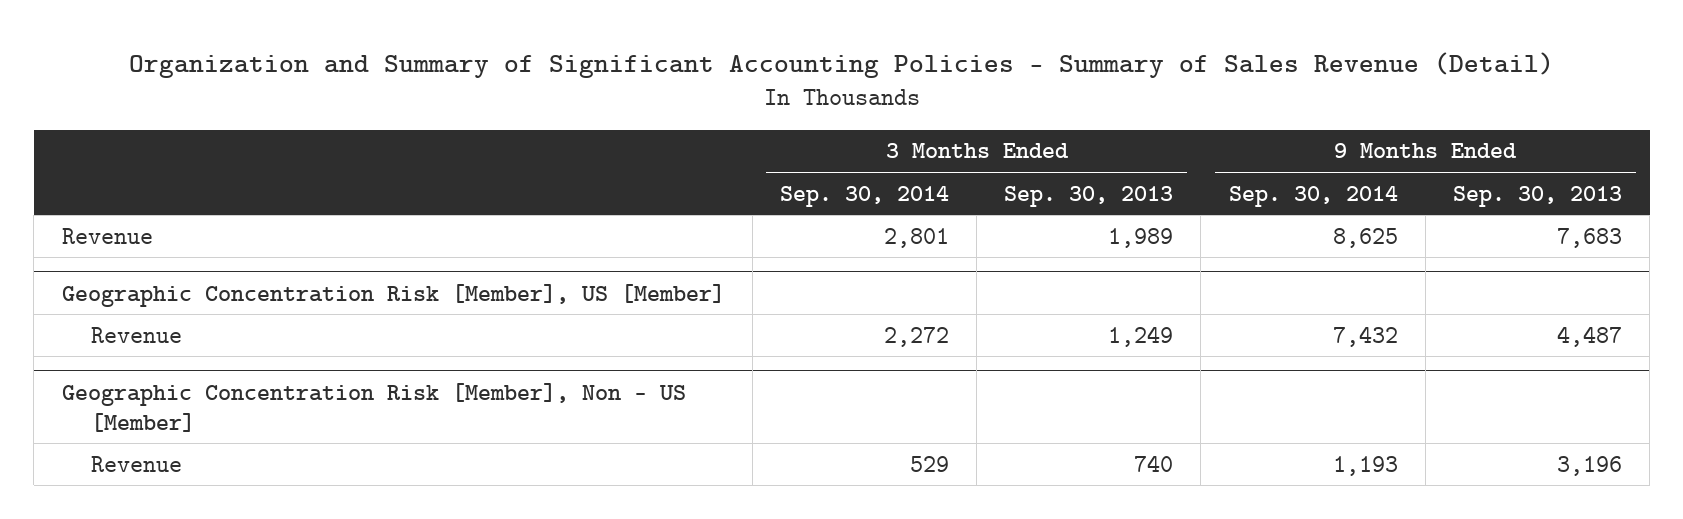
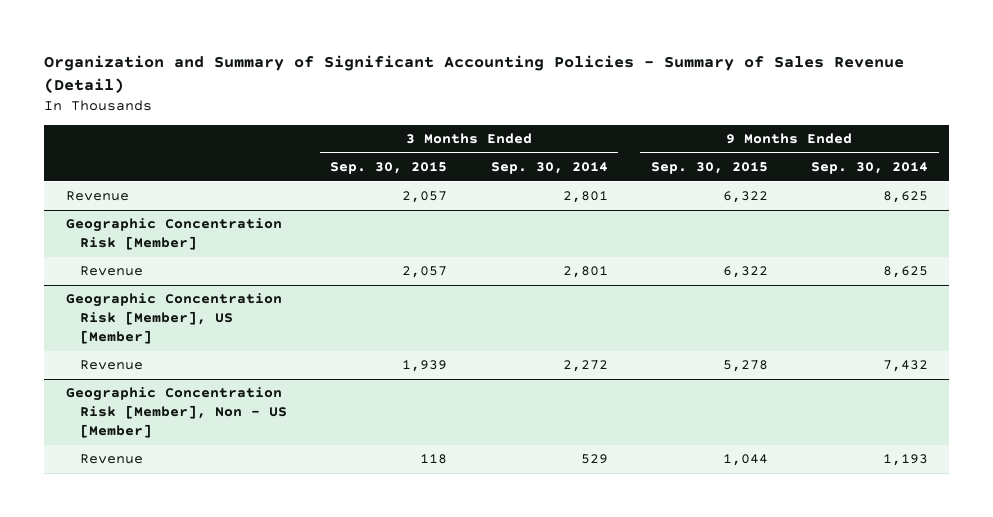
- | 3 Months Ended Sep. 30, 2014 | 3 Months Ended Sep. 30, 2013 | 9 Months Ended Sep. 30, 2014 | 9 Months Ended Sep. 30, 2013
+ | 3 Months Ended Sep. 30, 2015 | 3 Months Ended Sep. 30, 2014 | 9 Months Ended Sep. 30, 2015 | 9 Months Ended Sep. 30, 2014
+ Geographic Concentration Risk [Member]
+ Revenue | 2,057 | 2,801 | 6,322 | 8,625

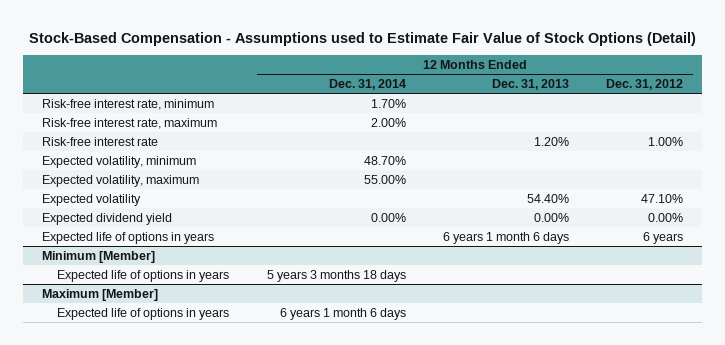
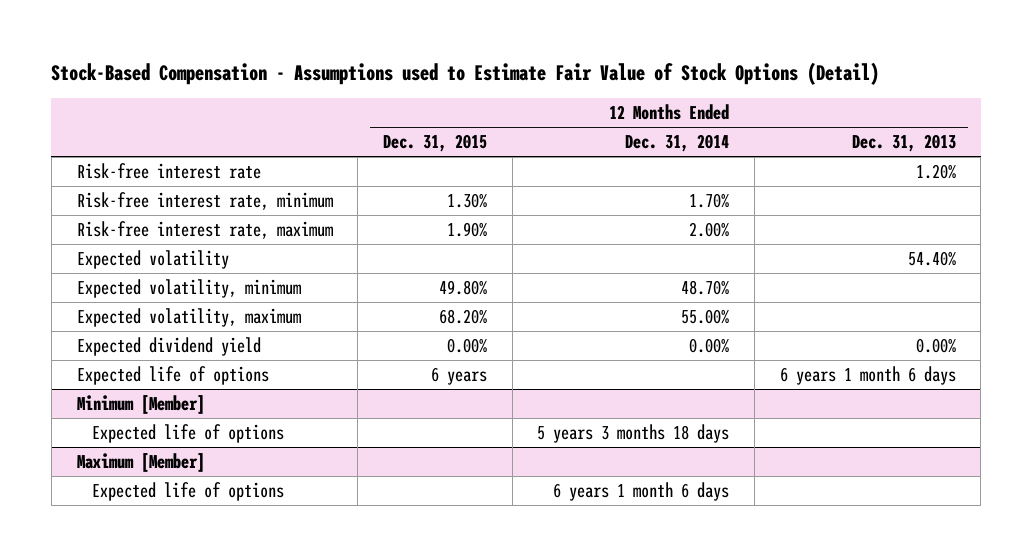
- | 12 Months Ended Dec. 31, 2014 | 12 Months Ended Dec. 31, 2013 | 12 Months Ended Dec. 31, 2012
+ | 12 Months Ended Dec. 31, 2015 | 12 Months Ended Dec. 31, 2014 | 12 Months Ended Dec. 31, 2013
moved up: Risk-free interest rate | | | 1.20%
moved up: Expected volatility | | | 54.40%
- Expected life of options in years | | 6 years 1 month 6 days | 6 years
+ Expected life of options | 6 years | | 6 years 1 month 6 days
@ Minimum [Member]
- Expected life of options in years | 5 years 3 months 18 days | |
+ Expected life of options | | 5 years 3 months 18 days |
@ Maximum [Member]
- Expected life of options in years | 6 years 1 month 6 days | |
+ Expected life of options | | 6 years 1 month 6 days |

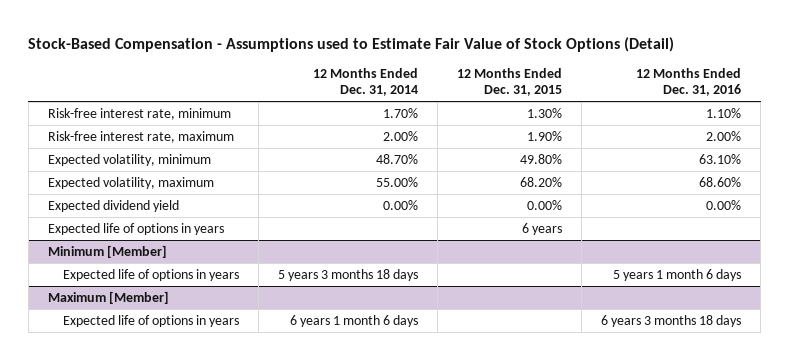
- | 12 Months Ended Dec. 31, 2015 | 12 Months Ended Dec. 31, 2014 | 12 Months Ended Dec. 31, 2013
+ | 12 Months Ended Dec. 31, 2014 | 12 Months Ended Dec. 31, 2015 | 12 Months Ended Dec. 31, 2016
- Risk-free interest rate | | | 1.20%
- Expected volatility | | | 54.40%
- Expected life of options | 6 years | | 6 years 1 month 6 days
+ Expected life of options in years | | 6 years |
@ Minimum [Member]
- Expected life of options | | 5 years 3 months 18 days |
+ Expected life of options in years | 5 years 3 months 18 days | | 5 years 1 month 6 days
@ Maximum [Member]
- Expected life of options | | 6 years 1 month 6 days |
+ Expected life of options in years | 6 years 1 month 6 days | | 6 years 3 months 18 days

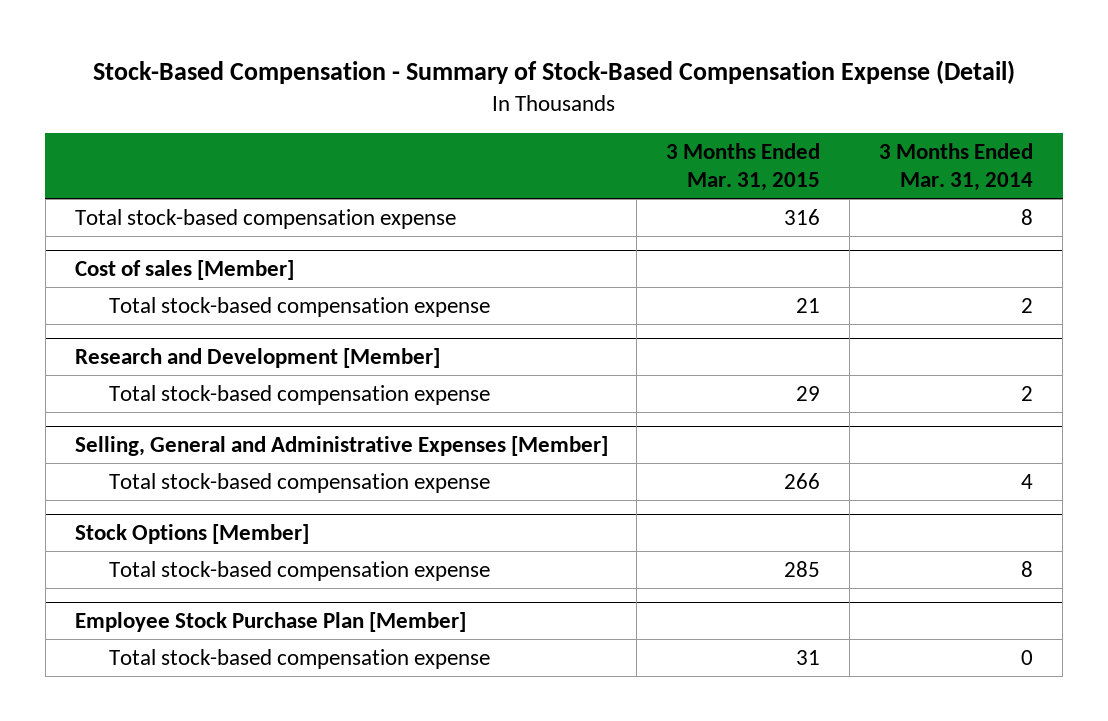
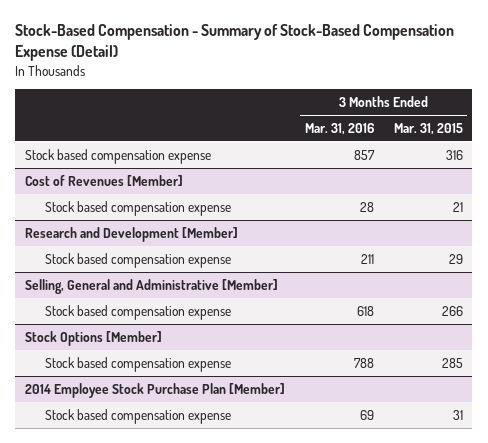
- | 3 Months Ended Mar. 31, 2015 | 3 Months Ended Mar. 31, 2014
+ | 3 Months Ended Mar. 31, 2016 | 3 Months Ended Mar. 31, 2015
- Total stock-based compensation expense | 316 | 8
- Cost of sales [Member]
- Total stock-based compensation expense | 21 | 2
+ Stock based compensation expense | 857 | 316
+ Cost of Revenues [Member]
+ Stock based compensation expense | 28 | 21
@ Research and Development [Member]
- Total stock-based compensation expense | 29 | 2
- Selling, General and Administrative Expenses [Member]
- Total stock-based compensation expense | 266 | 4
@ Research and Development [Member]
+ Stock based compensation expense | 211 | 29
+ Selling, General and Administrative [Member]
+ Stock based compensation expense | 618 | 266
@ Stock Options [Member]
- Total stock-based compensation expense | 285 | 8
- Employee Stock Purchase Plan [Member]
- Total stock-based compensation expense | 31 | 0
@ Stock Options [Member]
+ Stock based compensation expense | 788 | 285
+ 2014 Employee Stock Purchase Plan [Member]
+ Stock based compensation expense | 69 | 31

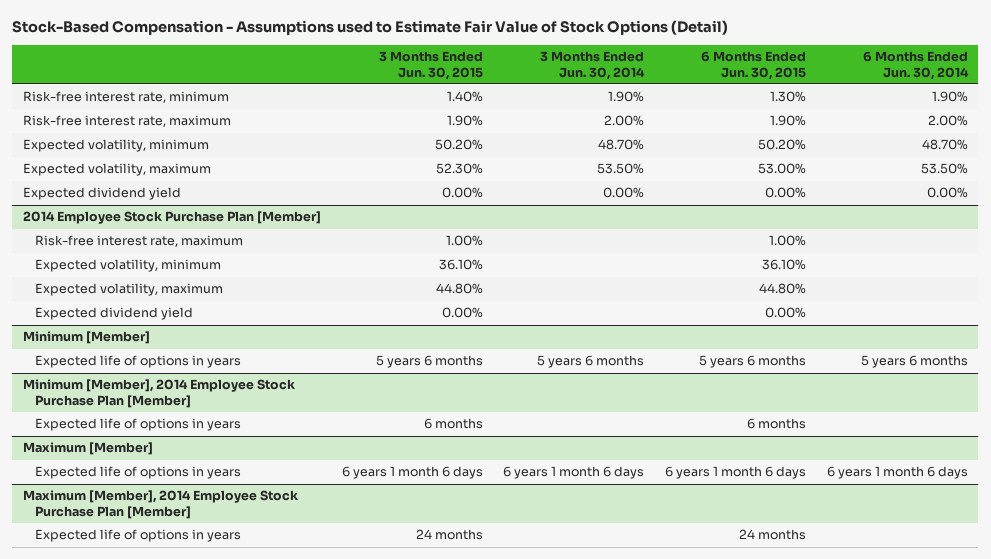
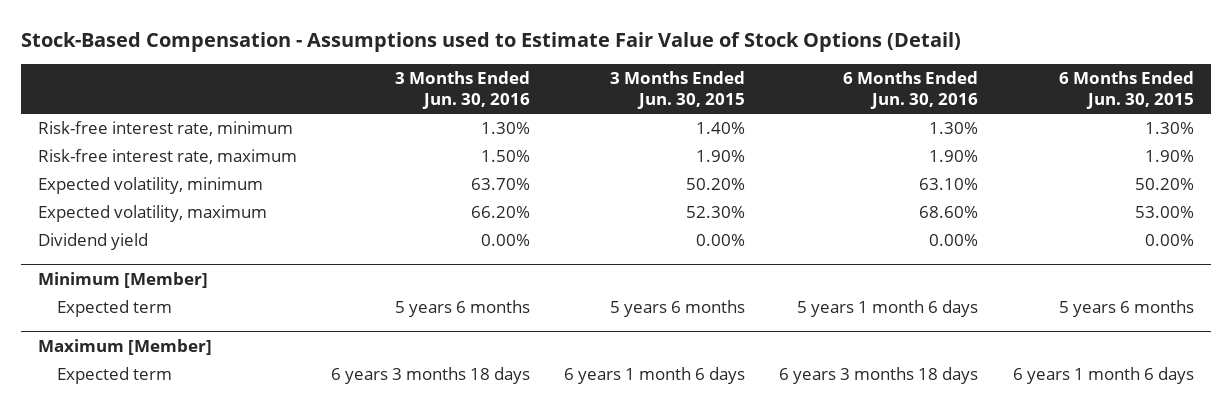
- | 3 Months Ended Jun. 30, 2015 | 3 Months Ended Jun. 30, 2014 | 6 Months Ended Jun. 30, 2015 | 6 Months Ended Jun. 30, 2014
+ | 3 Months Ended Jun. 30, 2016 | 3 Months Ended Jun. 30, 2015 | 6 Months Ended Jun. 30, 2016 | 6 Months Ended Jun. 30, 2015
- Expected dividend yield | 0.00% | 0.00% | 0.00% | 0.00%
- 2014 Employee Stock Purchase Plan [Member]
- Risk-free interest rate, maximum | 1.00% | | 1.00% |
- Expected volatility, minimum | 36.10% | | 36.10% |
- Expected volatility, maximum | 44.80% | | 44.80% |
- Expected dividend yield | 0.00% | | 0.00% |
+ Dividend yield | 0.00% | 0.00% | 0.00% | 0.00%
@ Minimum [Member]
- Expected life of options in years | 5 years 6 months | 5 years 6 months | 5 years 6 months | 5 years 6 months
- Minimum [Member], 2014 Employee Stock Purchase Plan [Member]
- Expected life of options in years | 6 months | | 6 months |
@ Minimum [Member]
+ Expected term | 5 years 6 months | 5 years 6 months | 5 years 1 month 6 days | 5 years 6 months
@ Maximum [Member]
- Expected life of options in years | 6 years 1 month 6 days | 6 years 1 month 6 days | 6 years 1 month 6 days | 6 years 1 month 6 days
- Maximum [Member], 2014 Employee Stock Purchase Plan [Member]
- Expected life of options in years | 24 months | | 24 months |
@ Maximum [Member]
+ Expected term | 6 years 3 months 18 days | 6 years 1 month 6 days | 6 years 3 months 18 days | 6 years 1 month 6 days

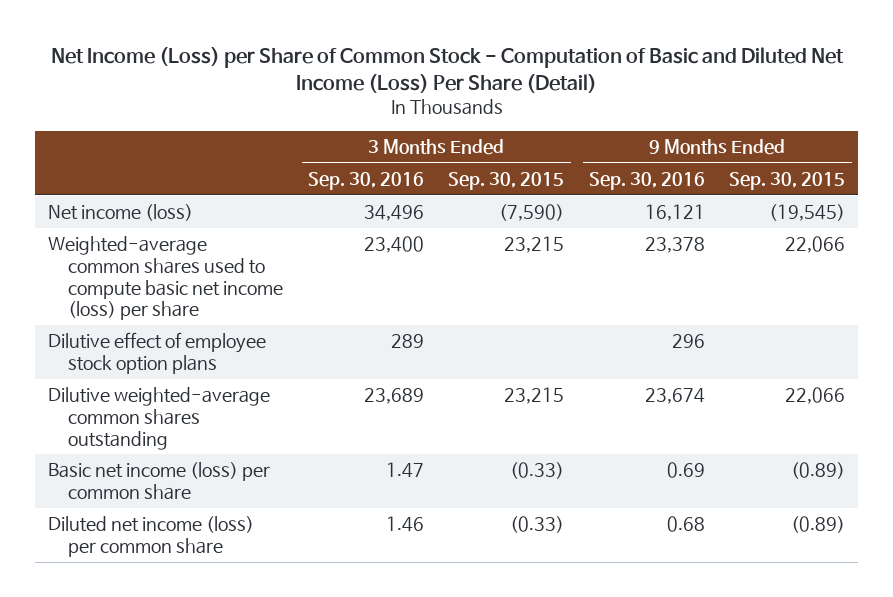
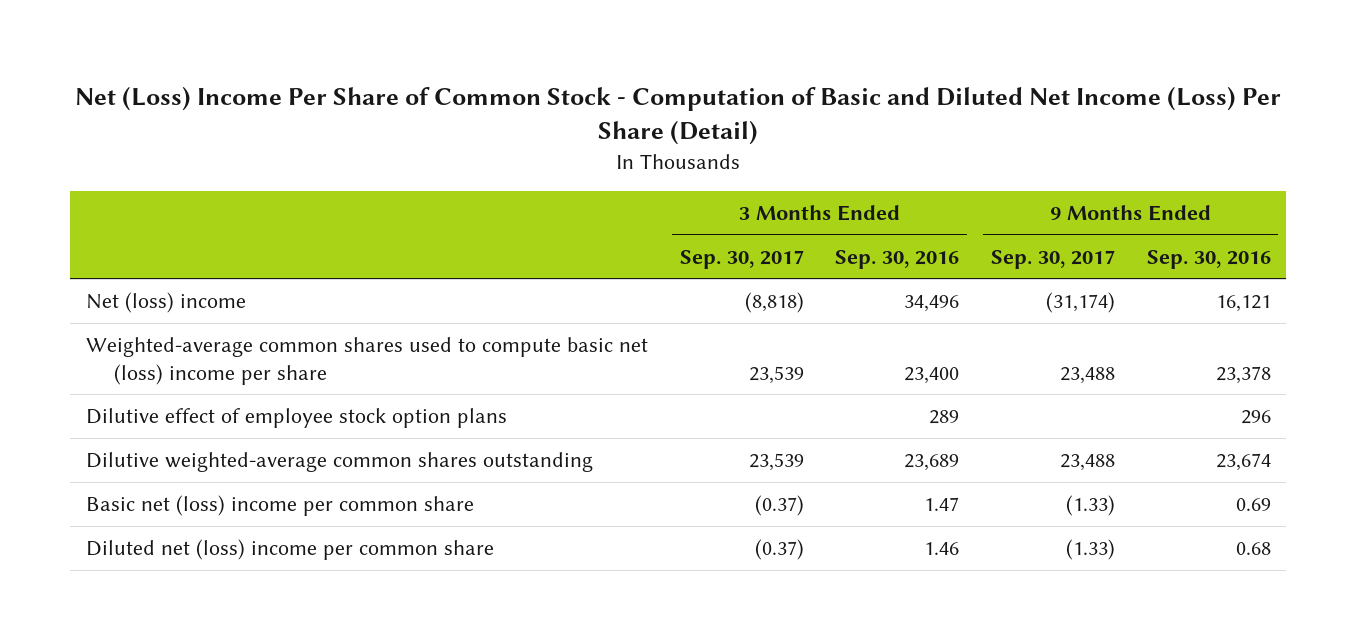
- Net Income (Loss) per Share of Common Stock - Computation of Basic and Diluted Net Income (Loss) Per Share (Detail)
+ Net (Loss) Income Per Share of Common Stock - Computation of Basic and Diluted Net Income (Loss) Per Share (Detail)
- | 3 Months Ended Sep. 30, 2016 | 3 Months Ended Sep. 30, 2015 | 9 Months Ended Sep. 30, 2016 | 9 Months Ended Sep. 30, 2015
+ | 3 Months Ended Sep. 30, 2017 | 3 Months Ended Sep. 30, 2016 | 9 Months Ended Sep. 30, 2017 | 9 Months Ended Sep. 30, 2016
- Net income (loss) | 34,496 | (7,590) | 16,121 | (19,545)
- Weighted-average common shares used to compute basic net income (loss) per share | 23,400 | 23,215 | 23,378 | 22,066
+ Net (loss) income | (8,818) | 34,496 | (31,174) | 16,121
+ Weighted-average common shares used to compute basic net (loss) income per share | 23,539 | 23,400 | 23,488 | 23,378
- Basic net income (loss) per common share | 1.47 | (0.33) | 0.69 | (0.89)
- Diluted net income (loss) per common share | 1.46 | (0.33) | 0.68 | (0.89)
+ Basic net (loss) income per common share | (0.37) | 1.47 | (1.33) | 0.69
+ Diluted net (loss) income per common share | (0.37) | 1.46 | (1.33) | 0.68

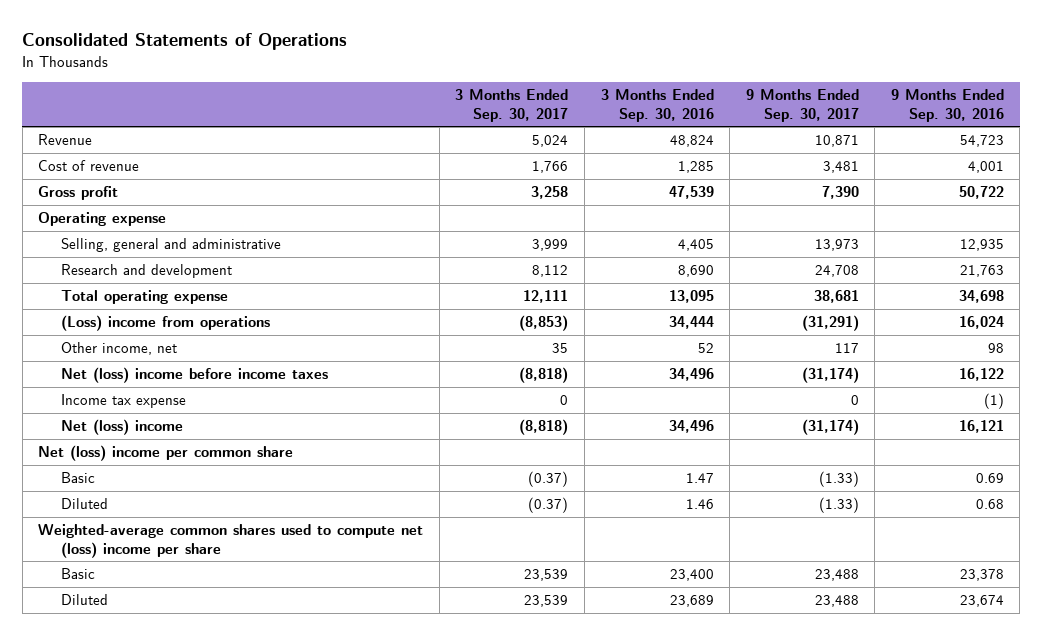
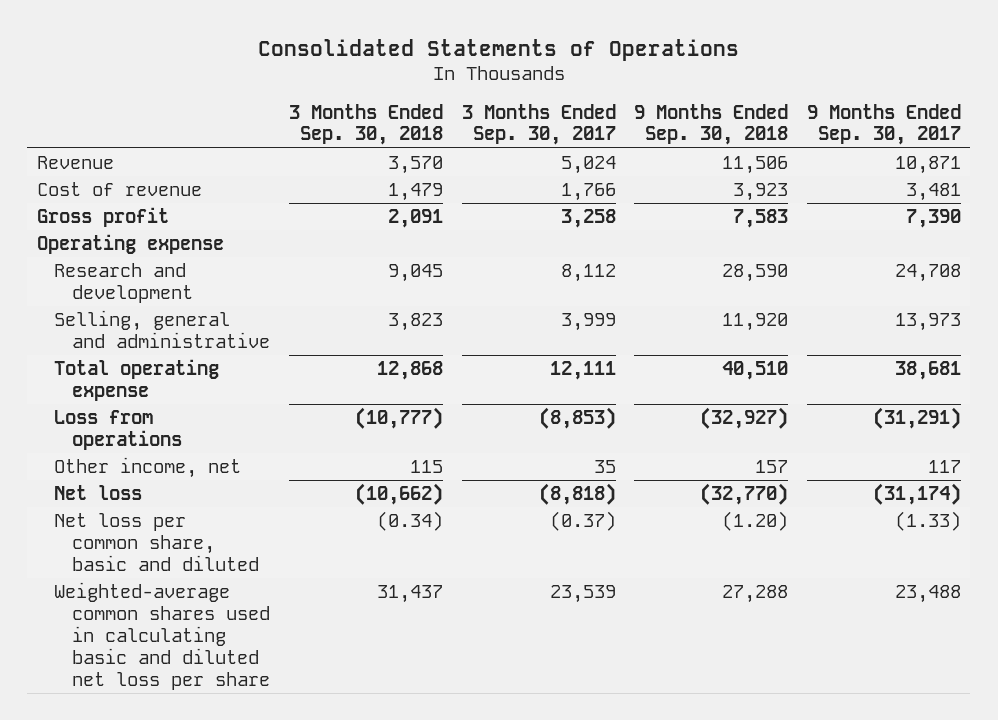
- | 3 Months Ended Sep. 30, 2017 | 3 Months Ended Sep. 30, 2016 | 9 Months Ended Sep. 30, 2017 | 9 Months Ended Sep. 30, 2016
+ | 3 Months Ended Sep. 30, 2018 | 3 Months Ended Sep. 30, 2017 | 9 Months Ended Sep. 30, 2018 | 9 Months Ended Sep. 30, 2017
moved down: Selling, general and administrative | 3,823 | 3,999 | 11,920 | 13,973
- (Loss) income from operations | (8,853) | 34,444 | (31,291) | 16,024
+ Loss from operations | (10,777) | (8,853) | (32,927) | (31,291)
- Net (loss) income before income taxes | (8,818) | 34,496 | (31,174) | 16,122
- Income tax expense | 0 | | 0 | (1)
- Net (loss) income | (8,818) | 34,496 | (31,174) | 16,121
- Net (loss) income per common share
- Basic | (0.37) | 1.47 | (1.33) | 0.69
- Diluted | (0.37) | 1.46 | (1.33) | 0.68
- Weighted-average common shares used to compute net (loss) income per share
- Basic | 23,539 | 23,400 | 23,488 | 23,378
- Diluted | 23,539 | 23,689 | 23,488 | 23,674
+ Net loss | (10,662) | (8,818) | (32,770) | (31,174)
+ Net loss per common share, basic and diluted | (0.34) | (0.37) | (1.20) | (1.33)
+ Weighted-average common shares used in calculating basic and diluted net loss per share | 31,437 | 23,539 | 27,288 | 23,488

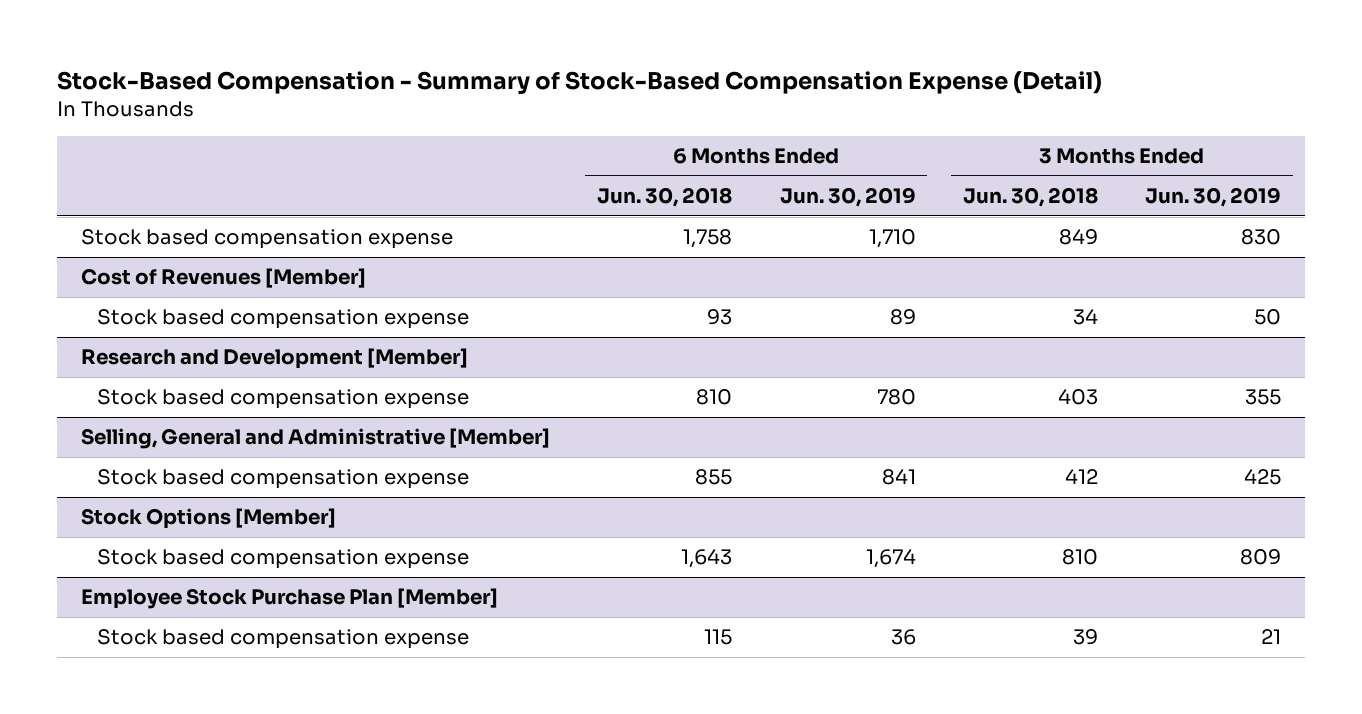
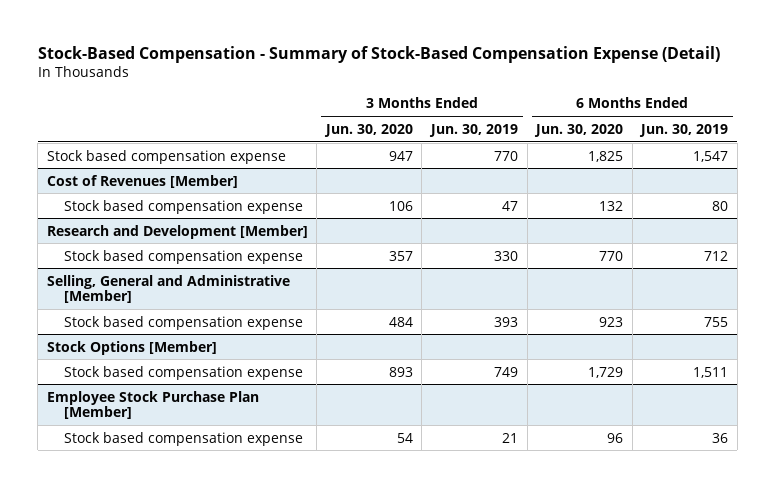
- | 6 Months Ended Jun. 30, 2018 | 6 Months Ended Jun. 30, 2019 | 3 Months Ended Jun. 30, 2018 | 3 Months Ended Jun. 30, 2019
+ | 3 Months Ended Jun. 30, 2020 | 3 Months Ended Jun. 30, 2019 | 6 Months Ended Jun. 30, 2020 | 6 Months Ended Jun. 30, 2019
- Stock based compensation expense | 1,758 | 1,710 | 849 | 830
+ Stock based compensation expense | 947 | 770 | 1,825 | 1,547
@ Cost of Revenues [Member]
- Stock based compensation expense | 93 | 89 | 34 | 50
+ Stock based compensation expense | 106 | 47 | 132 | 80
@ Research and Development [Member]
- Stock based compensation expense | 810 | 780 | 403 | 355
+ Stock based compensation expense | 357 | 330 | 770 | 712
@ Selling, General and Administrative [Member]
- Stock based compensation expense | 855 | 841 | 412 | 425
+ Stock based compensation expense | 484 | 393 | 923 | 755
@ Stock Options [Member]
- Stock based compensation expense | 1,643 | 1,674 | 810 | 809
+ Stock based compensation expense | 893 | 749 | 1,729 | 1,511

